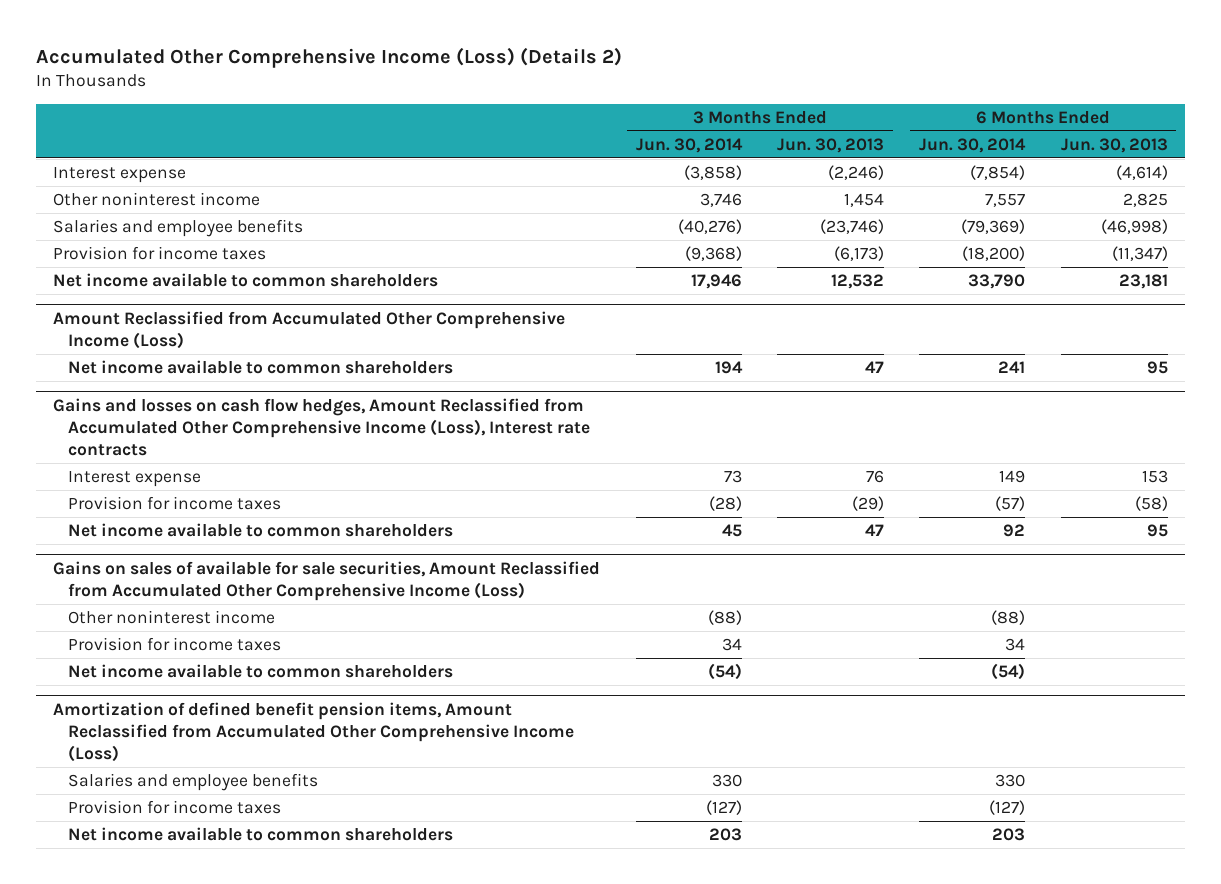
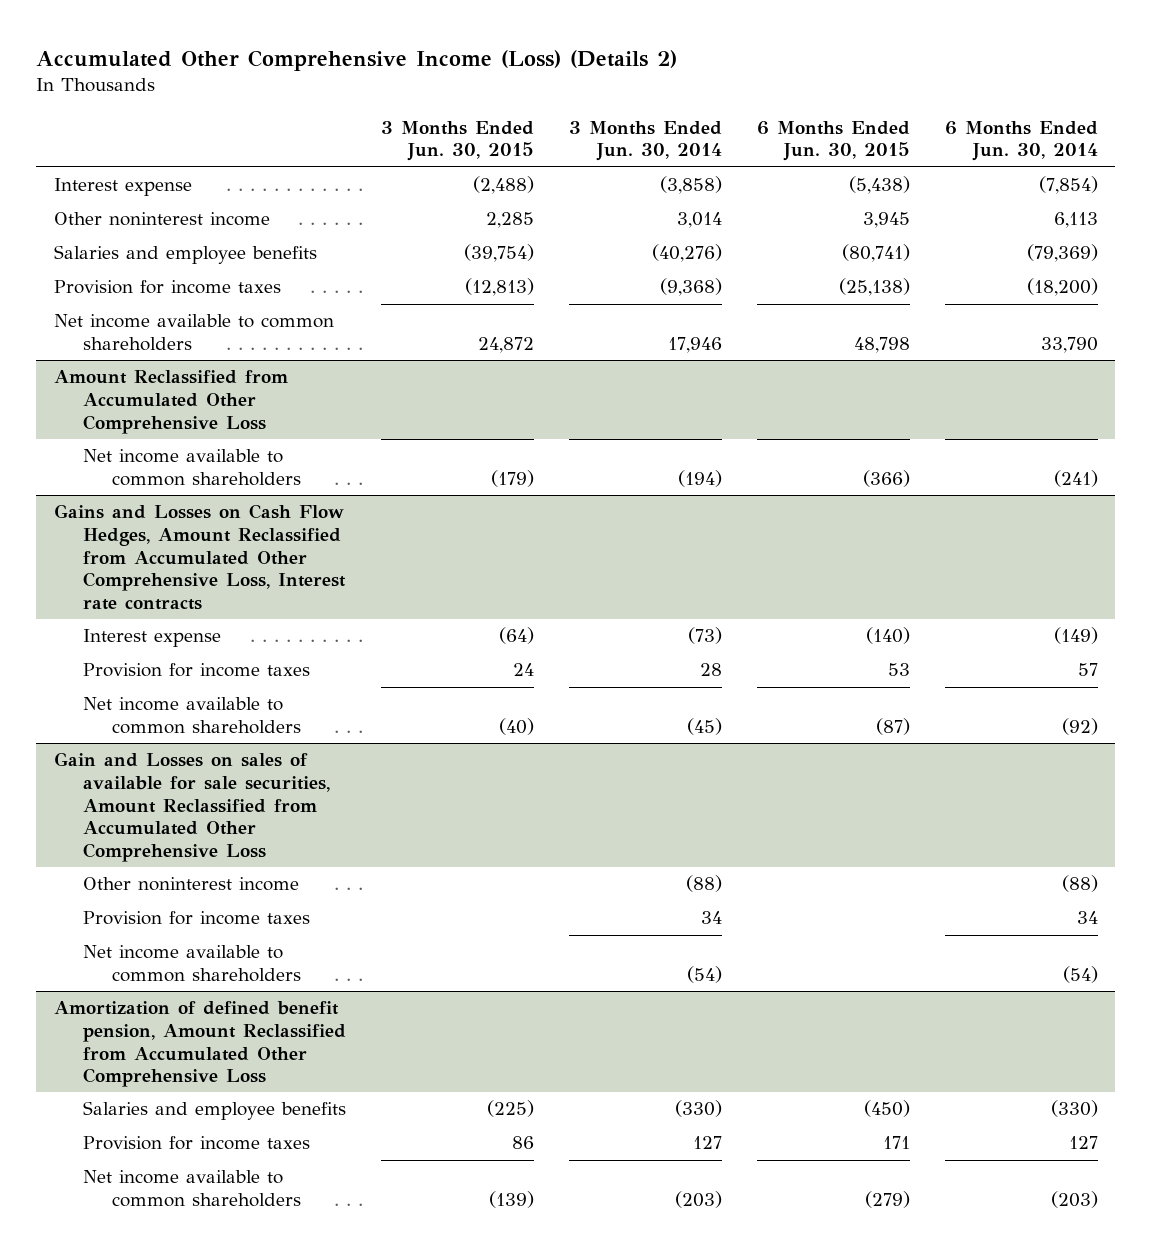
- | 3 Months Ended Jun. 30, 2014 | 3 Months Ended Jun. 30, 2013 | 6 Months Ended Jun. 30, 2014 | 6 Months Ended Jun. 30, 2013
+ | 3 Months Ended Jun. 30, 2015 | 3 Months Ended Jun. 30, 2014 | 6 Months Ended Jun. 30, 2015 | 6 Months Ended Jun. 30, 2014
- Other noninterest income | 3,746 | 1,454 | 7,557 | 2,825
+ Other noninterest income | 2,285 | 3,014 | 3,945 | 6,113
- Amount Reclassified from Accumulated Other Comprehensive Income (Loss)
- Net income available to common shareholders | 194 | 47 | 241 | 95
- Gains and losses on cash flow hedges, Amount Reclassified from Accumulated Other Comprehensive Income (Loss), Interest rate contracts
- Interest expense | 73 | 76 | 149 | 153
- Provision for income taxes | (28) | (29) | (57) | (58)
- Net income available to common shareholders | 45 | 47 | 92 | 95
- Gains on sales of available for sale securities, Amount Reclassified from Accumulated Other Comprehensive Income (Loss)
+ Amount Reclassified from Accumulated Other Comprehensive Loss
+ Net income available to common shareholders | (179) | (194) | (366) | (241)
+ Gains and Losses on Cash Flow Hedges, Amount Reclassified from Accumulated Other Comprehensive Loss, Interest rate contracts
+ Interest expense | (64) | (73) | (140) | (149)
+ Provision for income taxes | 24 | 28 | 53 | 57
+ Net income available to common shareholders | (40) | (45) | (87) | (92)
+ Gain and Losses on sales of available for sale securities, Amount Reclassified from Accumulated Other Comprehensive Loss
- Amortization of defined benefit pension items, Amount Reclassified from Accumulated Other Comprehensive Income (Loss)
- Salaries and employee benefits | 330 | | 330 |
- Provision for income taxes | (127) | | (127) |
- Net income available to common shareholders | 203 | | 203 |
+ Amortization of defined benefit pension, Amount Reclassified from Accumulated Other Comprehensive Loss
+ Salaries and employee benefits | (225) | (330) | (450) | (330)
+ Provision for income taxes | 86 | 127 | 171 | 127
+ Net income available to common shareholders | (139) | (203) | (279) | (203)

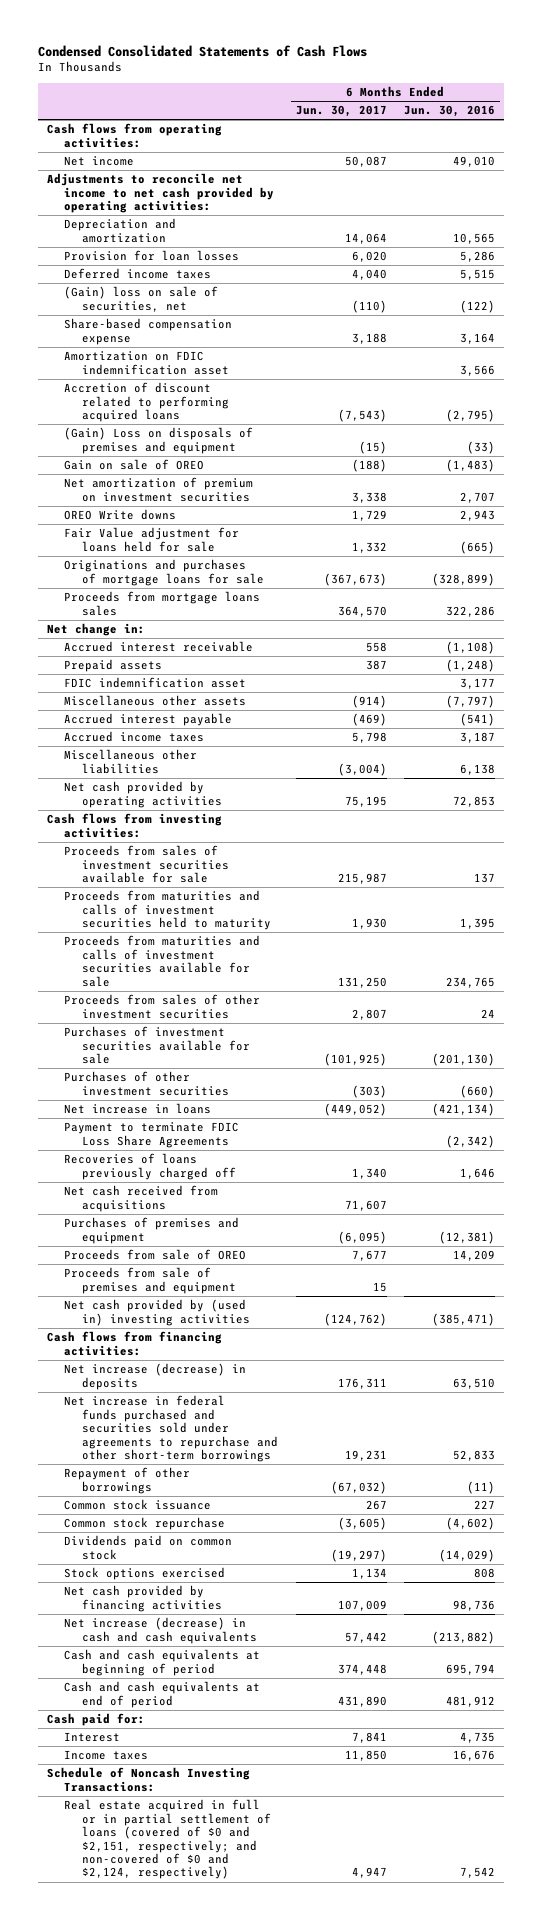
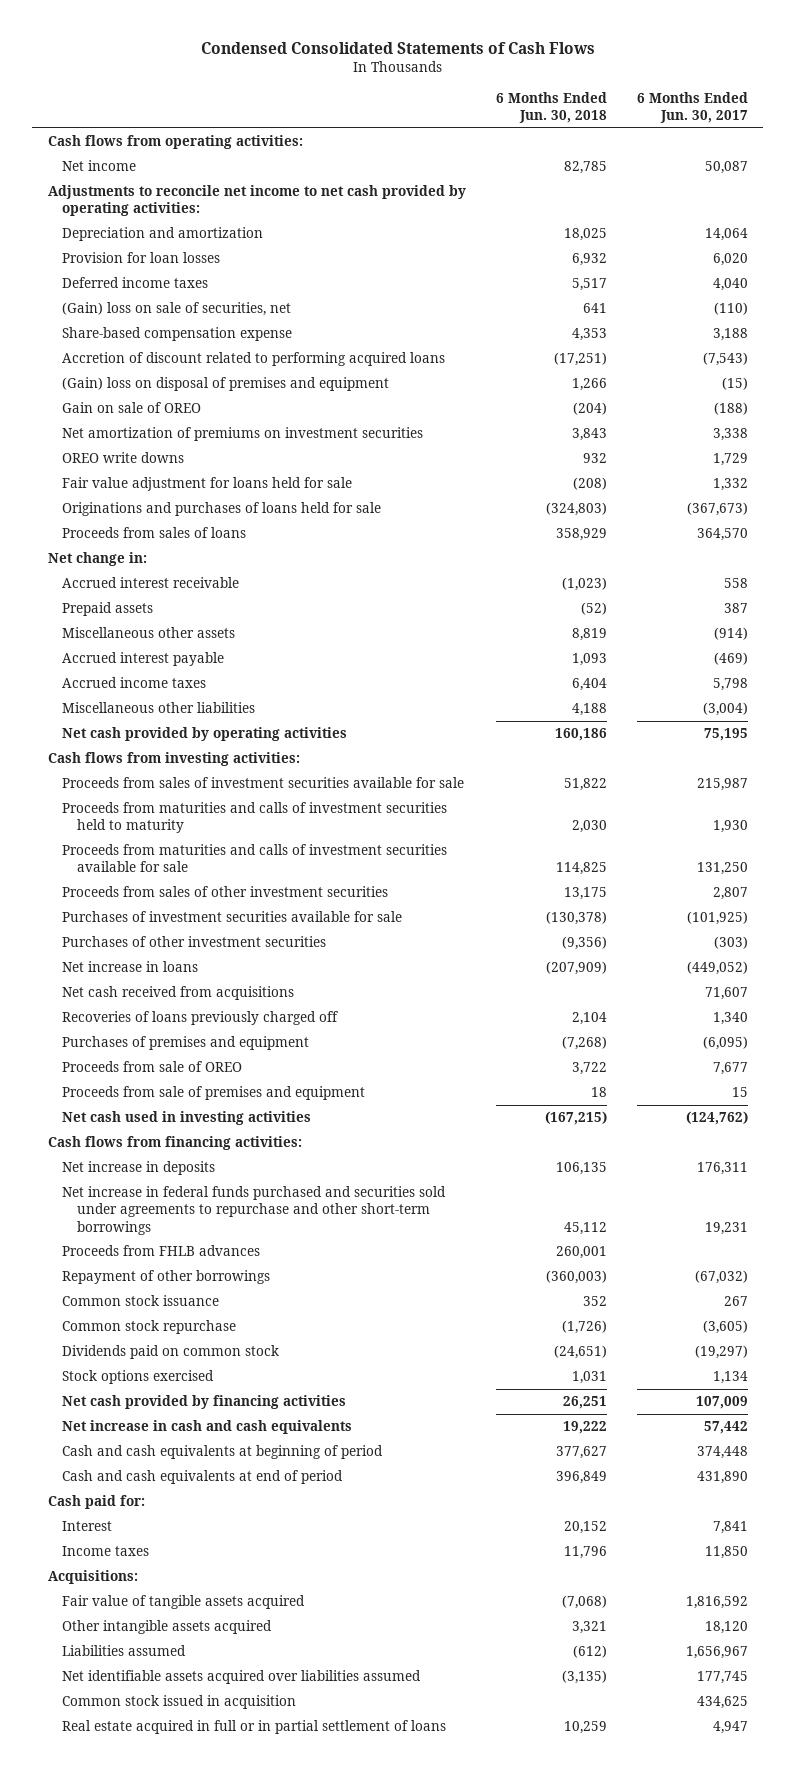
- | 6 Months Ended Jun. 30, 2017 | 6 Months Ended Jun. 30, 2016
+ | 6 Months Ended Jun. 30, 2018 | 6 Months Ended Jun. 30, 2017
- Amortization on FDIC indemnification asset | | 3,566
- (Gain) Loss on disposals of premises and equipment | (15) | (33)
+ (Gain) loss on disposal of premises and equipment | 1,266 | (15)
- Net amortization of premium on investment securities | 3,338 | 2,707
- OREO Write downs | 1,729 | 2,943
- Fair Value adjustment for loans held for sale | 1,332 | (665)
- Originations and purchases of mortgage loans for sale | (367,673) | (328,899)
- Proceeds from mortgage loans sales | 364,570 | 322,286
+ Net amortization of premiums on investment securities | 3,843 | 3,338
+ OREO write downs | 932 | 1,729
+ Fair value adjustment for loans held for sale | (208) | 1,332
+ Originations and purchases of loans held for sale | (324,803) | (367,673)
+ Proceeds from sales of loans | 358,929 | 364,570
- FDIC indemnification asset | | 3,177
- Payment to terminate FDIC Loss Share Agreements | | (2,342)
moved down: Recoveries of loans previously charged off | 2,104 | 1,340
- Net cash provided by (used in) investing activities | (124,762) | (385,471)
+ Net cash used in investing activities | (167,215) | (124,762)
- Net increase (decrease) in deposits | 176,311 | 63,510
+ Net increase in deposits | 106,135 | 176,311
+ Proceeds from FHLB advances | 260,001 |
- Net increase (decrease) in cash and cash equivalents | 57,442 | (213,882)
+ Net increase in cash and cash equivalents | 19,222 | 57,442
- Schedule of Noncash Investing Transactions:
- Real estate acquired in full or in partial settlement of loans (covered of $0 and $2,151, respectively; and non-covered of $0 and $2,124, respectively) | 4,947 | 7,542
+ Acquisitions:
+ Fair value of tangible assets acquired | (7,068) | 1,816,592
+ Other intangible assets acquired | 3,321 | 18,120
+ Liabilities assumed | (612) | 1,656,967
+ Net identifiable assets acquired over liabilities assumed | (3,135) | 177,745
+ Common stock issued in acquisition | | 434,625
+ Real estate acquired in full or in partial settlement of loans | 10,259 | 4,947

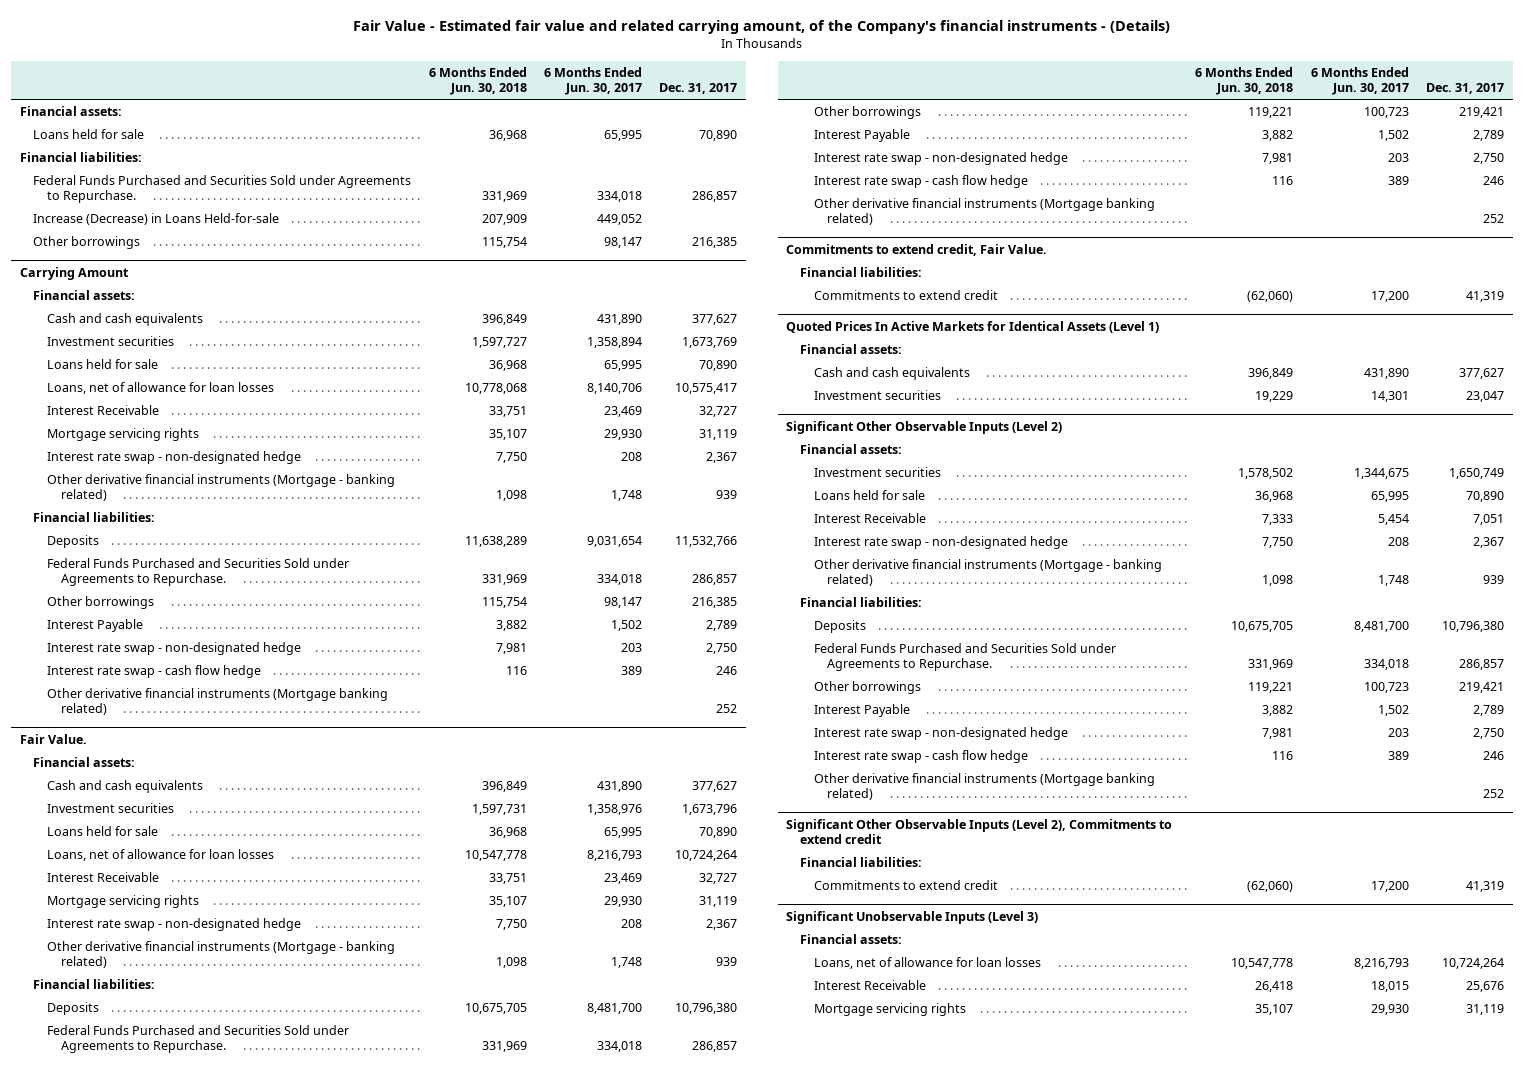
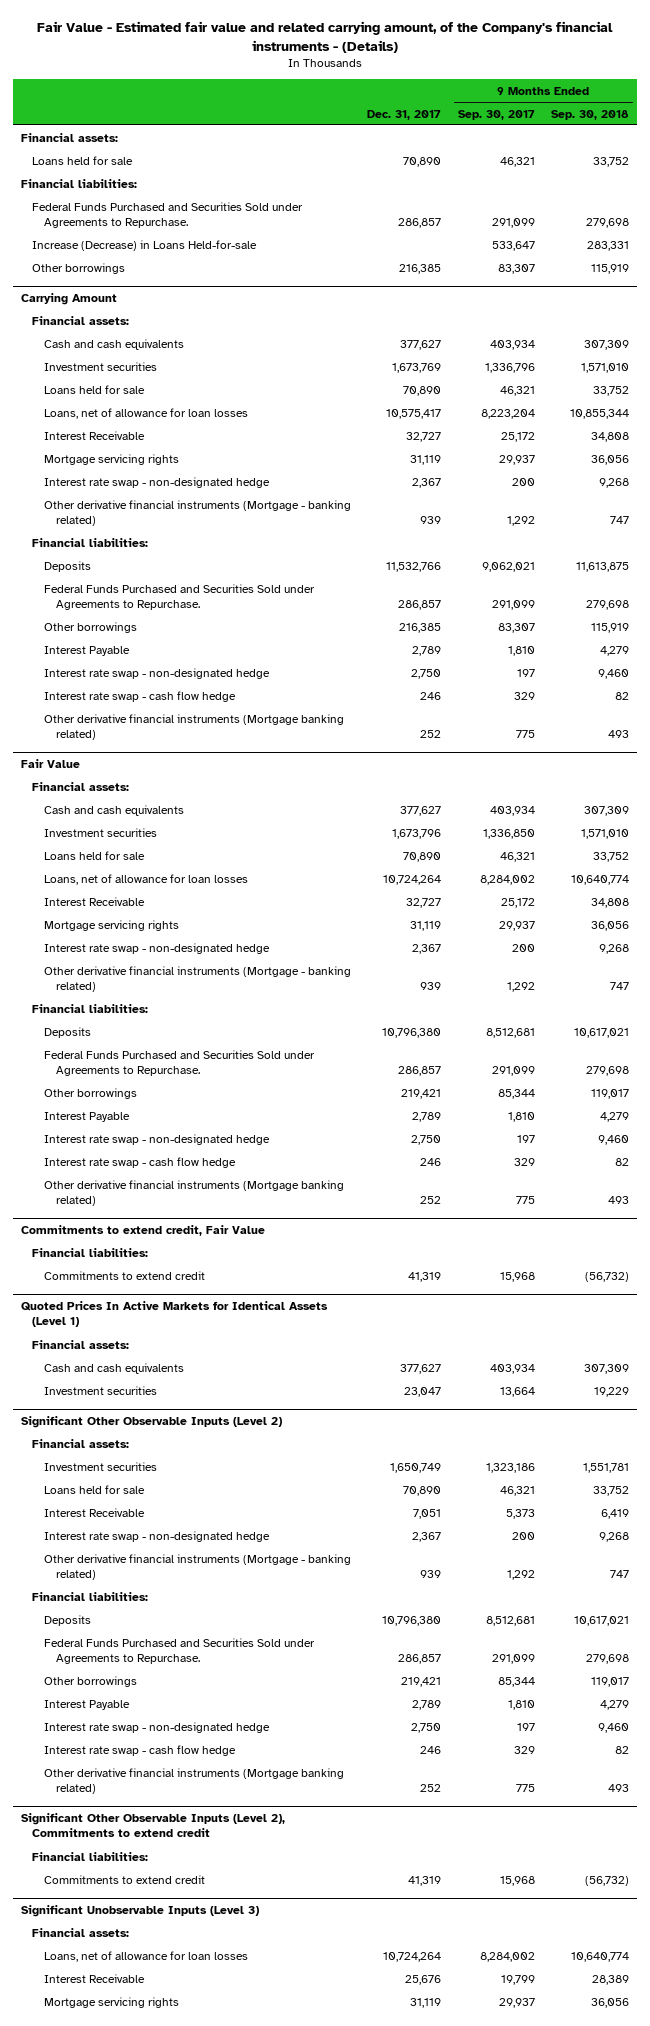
- | 6 Months Ended Jun. 30, 2018 | 6 Months Ended Jun. 30, 2017 | Dec. 31, 2017
+ | Dec. 31, 2017 | 9 Months Ended Sep. 30, 2017 | 9 Months Ended Sep. 30, 2018
- Fair Value.
+ Fair Value
- Commitments to extend credit, Fair Value.
+ Commitments to extend credit, Fair Value

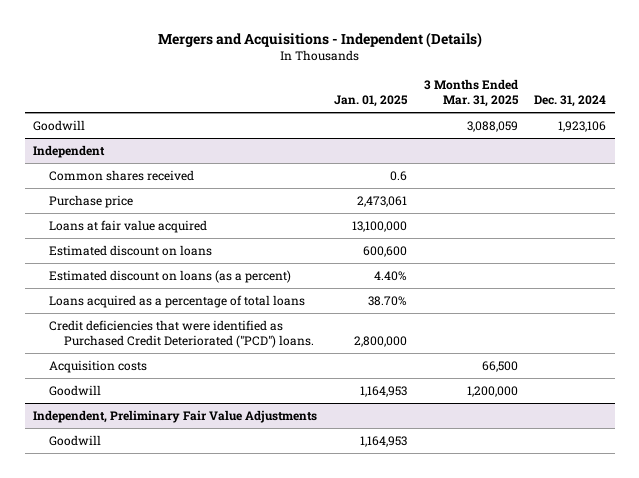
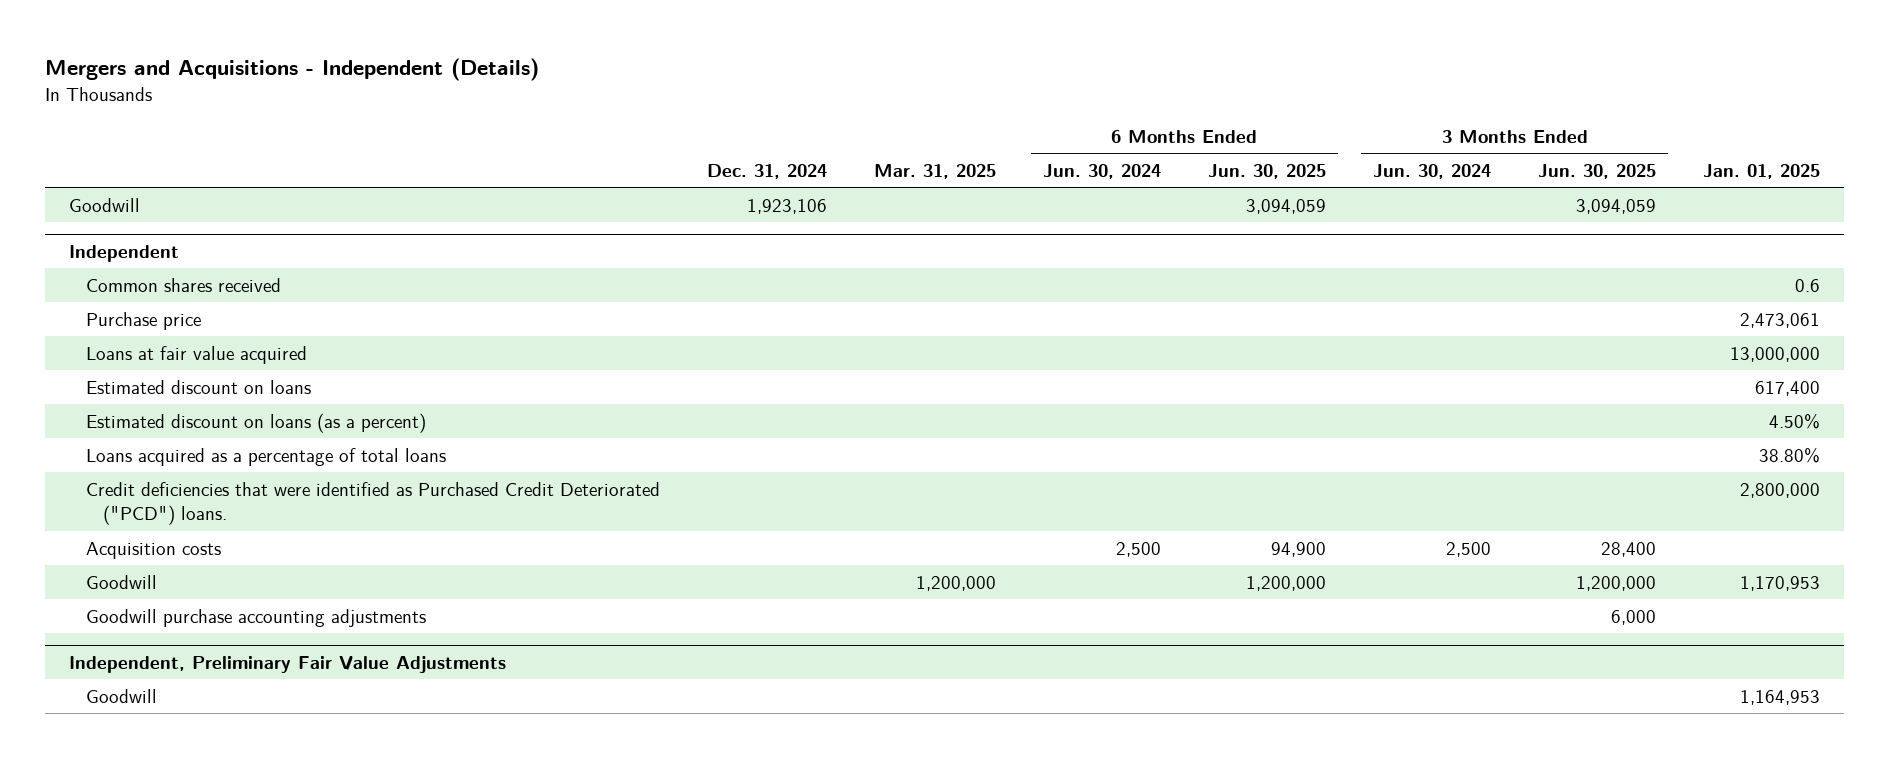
- | Jan. 01, 2025 | 3 Months Ended Mar. 31, 2025 | Dec. 31, 2024
+ | Dec. 31, 2024 | Mar. 31, 2025 | 6 Months Ended Jun. 30, 2024 | 6 Months Ended Jun. 30, 2025 | 3 Months Ended Jun. 30, 2024 | 3 Months Ended Jun. 30, 2025 | Jan. 01, 2025
@ Independent
- Loans at fair value acquired | 13,100,000 | |
- Estimated discount on loans | 600,600 | |
- Estimated discount on loans (as a percent) | 4.40% | |
- Loans acquired as a percentage of total loans | 38.70% | |
+ Loans at fair value acquired | | | | | | | 13,000,000
+ Estimated discount on loans | | | | | | | 617,400
+ Estimated discount on loans (as a percent) | | | | | | | 4.50%
+ Loans acquired as a percentage of total loans | | | | | | | 38.80%
- Goodwill | 1,164,953 | 1,200,000 |
+ Goodwill | | 1,200,000 | | 1,200,000 | | 1,200,000 | 1,170,953
+ Goodwill purchase accounting adjustments | | | | | | 6,000 |

